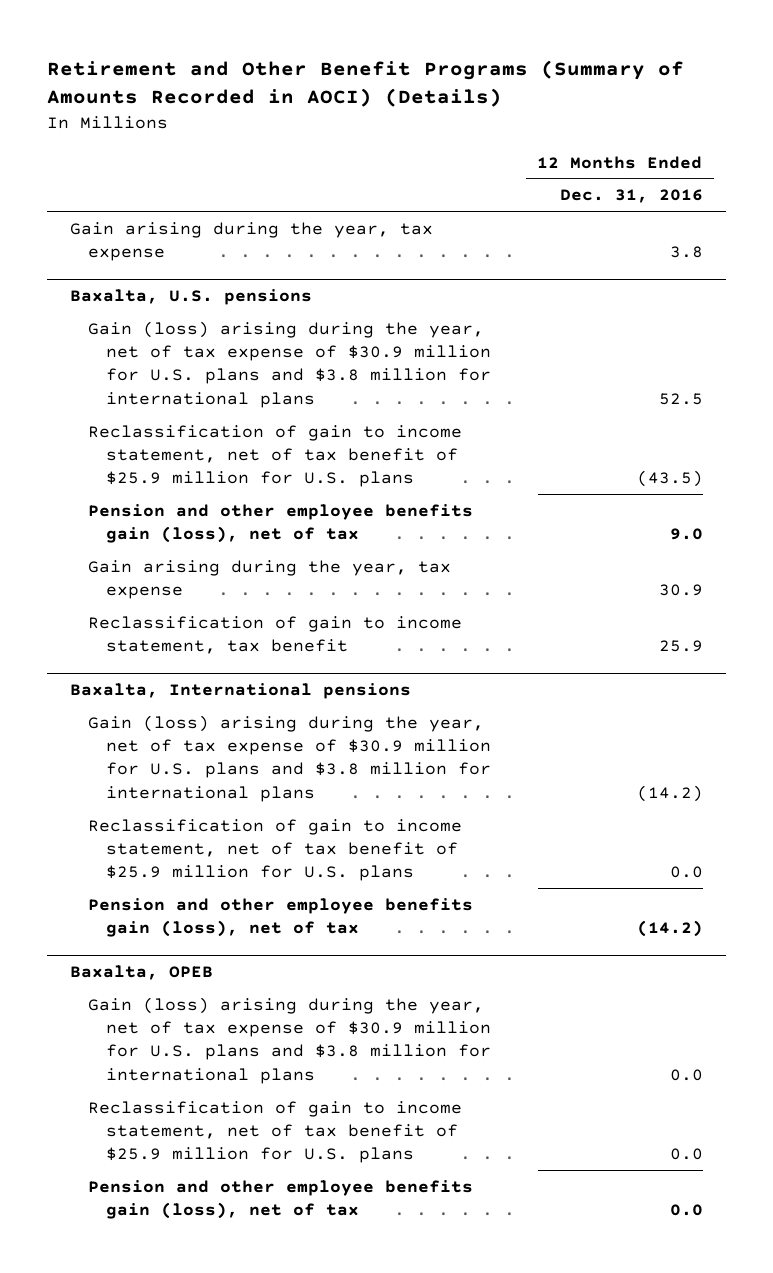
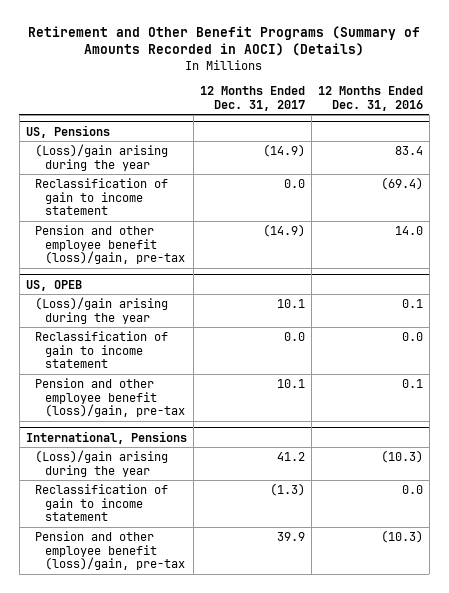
- | 12 Months Ended Dec. 31, 2016
+ | 12 Months Ended Dec. 31, 2017 | 12 Months Ended Dec. 31, 2016
- Gain arising during the year, tax expense | 3.8
- Baxalta, U.S. pensions
- Gain (loss) arising during the year, net of tax expense of $30.9 million for U.S. plans and $3.8 million for international plans | 52.5
- Reclassification of gain to income statement, net of tax benefit of $25.9 million for U.S. plans | (43.5)
- Pension and other employee benefits gain (loss), net of tax | 9.0
- Gain arising during the year, tax expense | 30.9
- Reclassification of gain to income statement, tax benefit | 25.9
- Baxalta, International pensions
- Gain (loss) arising during the year, net of tax expense of $30.9 million for U.S. plans and $3.8 million for international plans | (14.2)
- Reclassification of gain to income statement, net of tax benefit of $25.9 million for U.S. plans | 0.0
- Pension and other employee benefits gain (loss), net of tax | (14.2)
- Baxalta, OPEB
- Gain (loss) arising during the year, net of tax expense of $30.9 million for U.S. plans and $3.8 million for international plans | 0.0
- Reclassification of gain to income statement, net of tax benefit of $25.9 million for U.S. plans | 0.0
- Pension and other employee benefits gain (loss), net of tax | 0.0
+ US, Pensions
+ (Loss)/gain arising during the year | (14.9) | 83.4
+ Reclassification of gain to income statement | 0.0 | (69.4)
+ Pension and other employee benefit (loss)/gain, pre-tax | (14.9) | 14.0
+ US, OPEB
+ (Loss)/gain arising during the year | 10.1 | 0.1
+ Reclassification of gain to income statement | 0.0 | 0.0
+ Pension and other employee benefit (loss)/gain, pre-tax | 10.1 | 0.1
+ International, Pensions
+ (Loss)/gain arising during the year | 41.2 | (10.3)
+ Reclassification of gain to income statement | (1.3) | 0.0
+ Pension and other employee benefit (loss)/gain, pre-tax | 39.9 | (10.3)

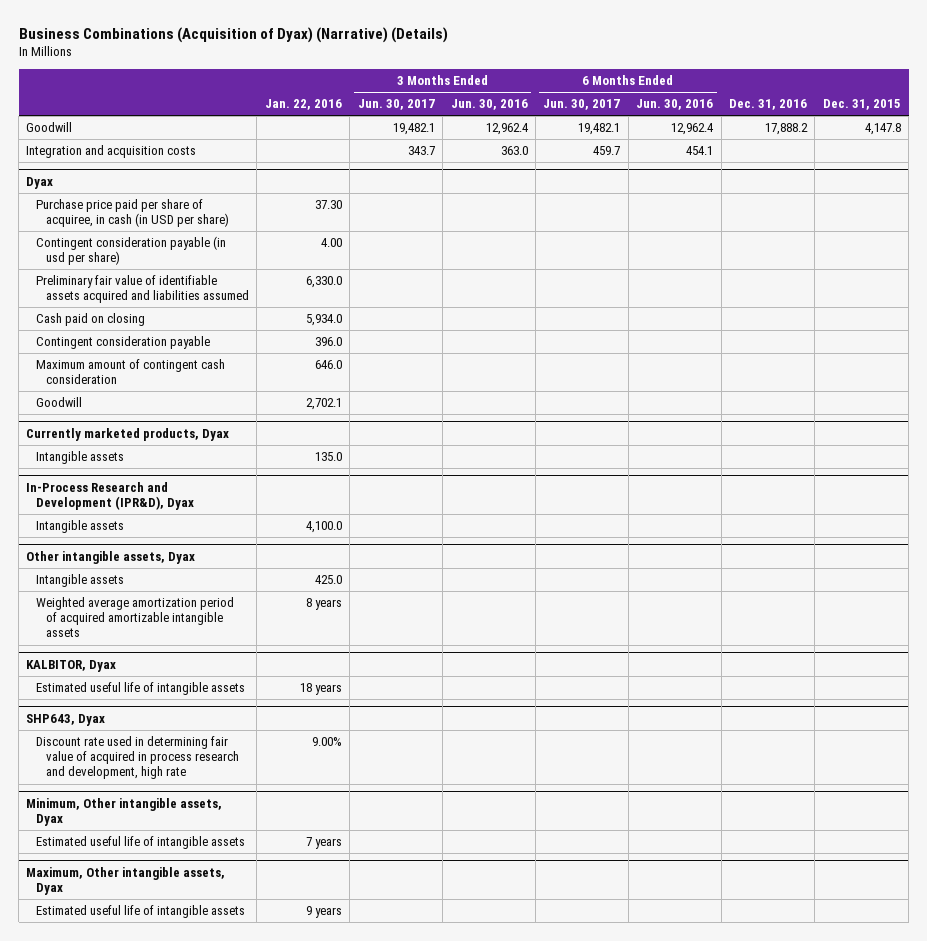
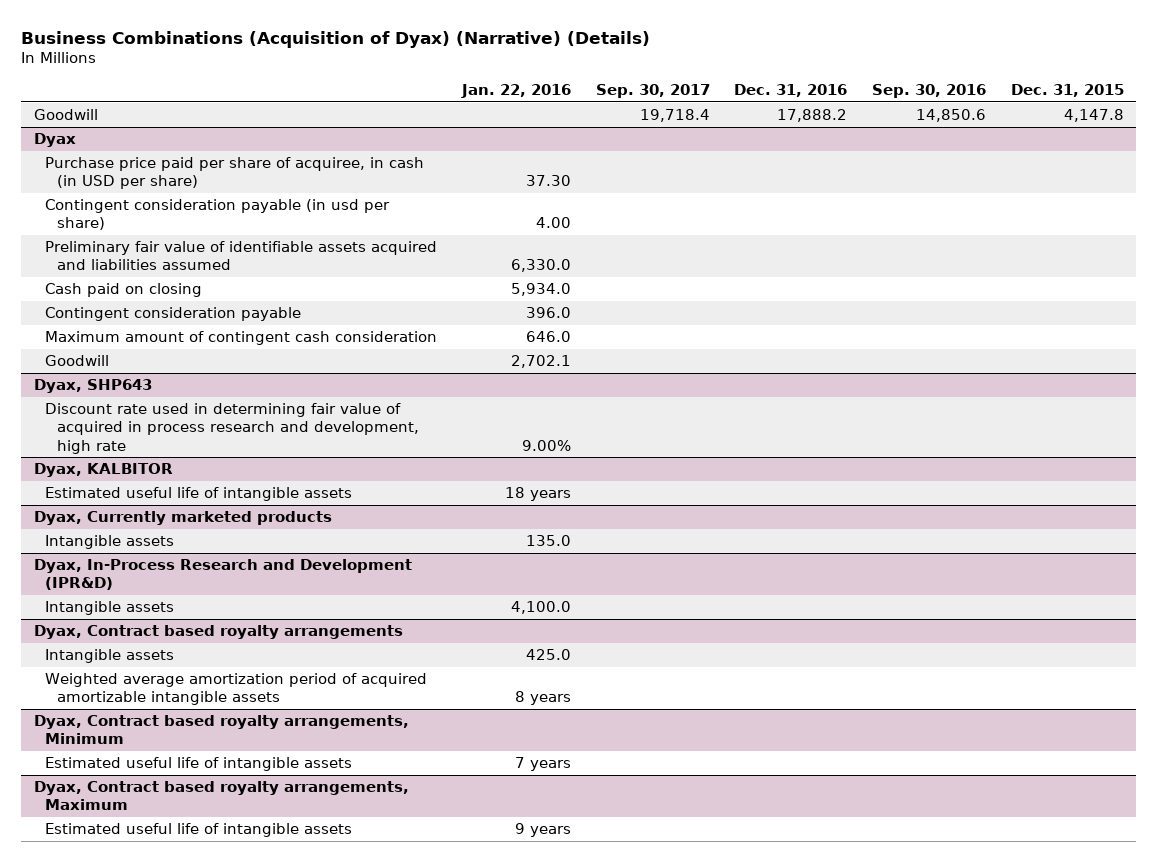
- | Jan. 22, 2016 | 3 Months Ended Jun. 30, 2017 | 3 Months Ended Jun. 30, 2016 | 6 Months Ended Jun. 30, 2017 | 6 Months Ended Jun. 30, 2016 | Dec. 31, 2016 | Dec. 31, 2015
+ | Jan. 22, 2016 | Sep. 30, 2017 | Dec. 31, 2016 | Sep. 30, 2016 | Dec. 31, 2015
- Integration and acquisition costs | | 343.7 | 363.0 | 459.7 | 454.1 | |
- Currently marketed products, Dyax
+ Dyax, SHP643
+ Discount rate used in determining fair value of acquired in process research and development, high rate | 9.00% | | | |
+ Dyax, KALBITOR
+ Estimated useful life of intangible assets | 18 years | | | |
+ Dyax, Currently marketed products
- In-Process Research and Development (IPR&D), Dyax
+ Dyax, In-Process Research and Development (IPR&D)
- Other intangible assets, Dyax
+ Dyax, Contract based royalty arrangements
- KALBITOR, Dyax
- Estimated useful life of intangible assets | 18 years | | | | | |
- SHP643, Dyax
- Discount rate used in determining fair value of acquired in process research and development, high rate | 9.00% | | | | | |
- Minimum, Other intangible assets, Dyax
+ Dyax, Contract based royalty arrangements, Minimum
- Maximum, Other intangible assets, Dyax
+ Dyax, Contract based royalty arrangements, Maximum

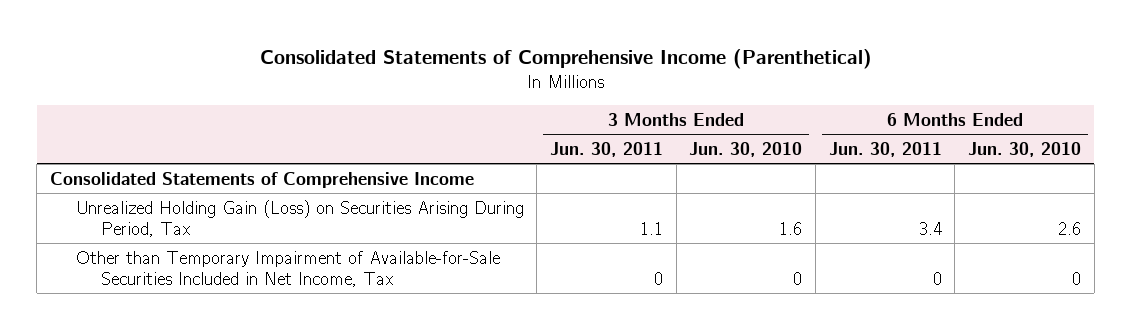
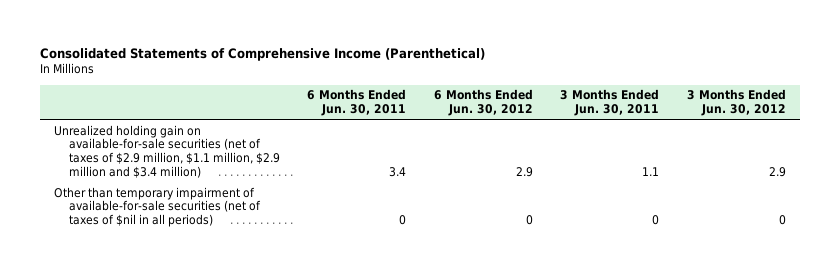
- | 3 Months Ended Jun. 30, 2011 | 3 Months Ended Jun. 30, 2010 | 6 Months Ended Jun. 30, 2011 | 6 Months Ended Jun. 30, 2010
+ | 6 Months Ended Jun. 30, 2011 | 6 Months Ended Jun. 30, 2012 | 3 Months Ended Jun. 30, 2011 | 3 Months Ended Jun. 30, 2012
- Consolidated Statements of Comprehensive Income
- Unrealized Holding Gain (Loss) on Securities Arising During Period, Tax | 1.1 | 1.6 | 3.4 | 2.6
- Other than Temporary Impairment of Available-for-Sale Securities Included in Net Income, Tax | 0 | 0 | 0 | 0
+ Unrealized holding gain on available-for-sale securities (net of taxes of $2.9 million, $1.1 million, $2.9 million and $3.4 million) | 3.4 | 2.9 | 1.1 | 2.9
+ Other than temporary impairment of available-for-sale securities (net of taxes of $nil in all periods) | 0 | 0 | 0 | 0

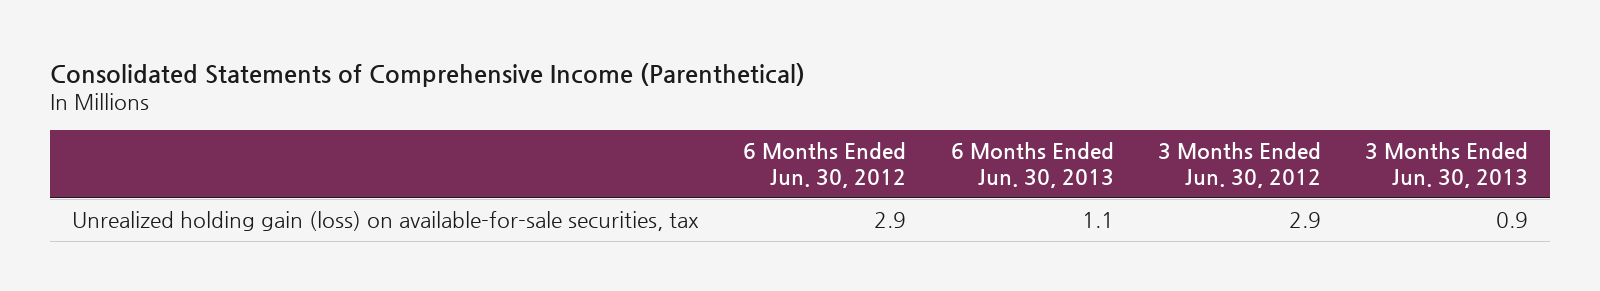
- | 6 Months Ended Jun. 30, 2011 | 6 Months Ended Jun. 30, 2012 | 3 Months Ended Jun. 30, 2011 | 3 Months Ended Jun. 30, 2012
+ | 6 Months Ended Jun. 30, 2012 | 6 Months Ended Jun. 30, 2013 | 3 Months Ended Jun. 30, 2012 | 3 Months Ended Jun. 30, 2013
- Unrealized holding gain on available-for-sale securities (net of taxes of $2.9 million, $1.1 million, $2.9 million and $3.4 million) | 3.4 | 2.9 | 1.1 | 2.9
- Other than temporary impairment of available-for-sale securities (net of taxes of $nil in all periods) | 0 | 0 | 0 | 0
+ Unrealized holding gain (loss) on available-for-sale securities, tax | 2.9 | 1.1 | 2.9 | 0.9

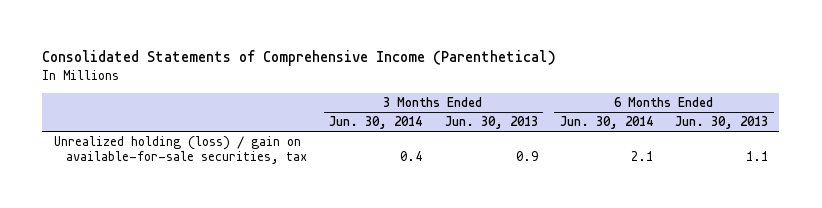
- | 6 Months Ended Jun. 30, 2012 | 6 Months Ended Jun. 30, 2013 | 3 Months Ended Jun. 30, 2012 | 3 Months Ended Jun. 30, 2013
+ | 3 Months Ended Jun. 30, 2014 | 3 Months Ended Jun. 30, 2013 | 6 Months Ended Jun. 30, 2014 | 6 Months Ended Jun. 30, 2013
- Unrealized holding gain (loss) on available-for-sale securities, tax | 2.9 | 1.1 | 2.9 | 0.9
+ Unrealized holding (loss) / gain on available-for-sale securities, tax | 0.4 | 0.9 | 2.1 | 1.1

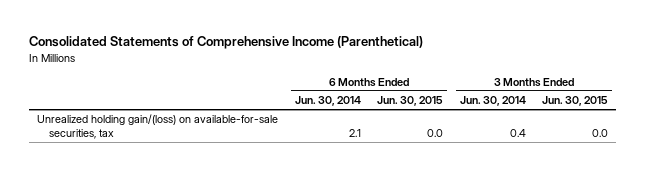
- | 3 Months Ended Jun. 30, 2014 | 3 Months Ended Jun. 30, 2013 | 6 Months Ended Jun. 30, 2014 | 6 Months Ended Jun. 30, 2013
+ | 6 Months Ended Jun. 30, 2014 | 6 Months Ended Jun. 30, 2015 | 3 Months Ended Jun. 30, 2014 | 3 Months Ended Jun. 30, 2015
- Unrealized holding (loss) / gain on available-for-sale securities, tax | 0.4 | 0.9 | 2.1 | 1.1
+ Unrealized holding gain/(loss) on available-for-sale securities, tax | 2.1 | 0.0 | 0.4 | 0.0

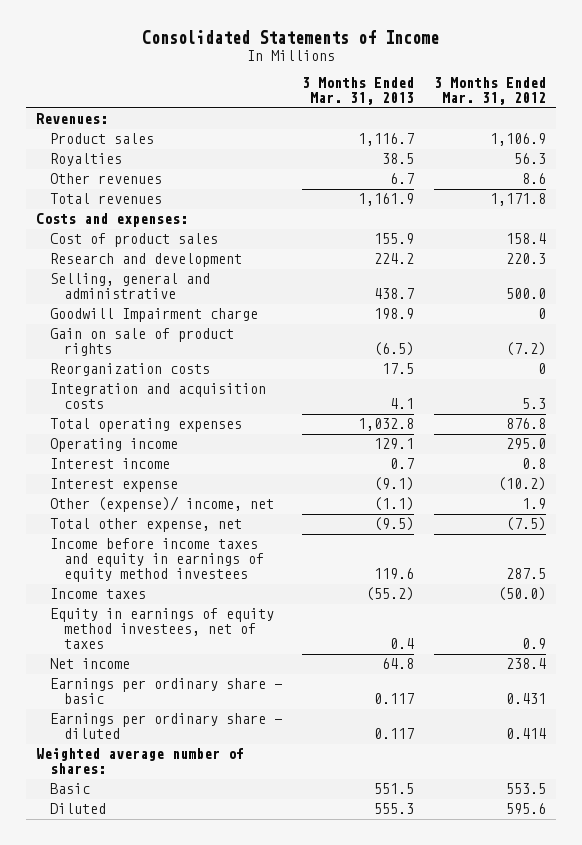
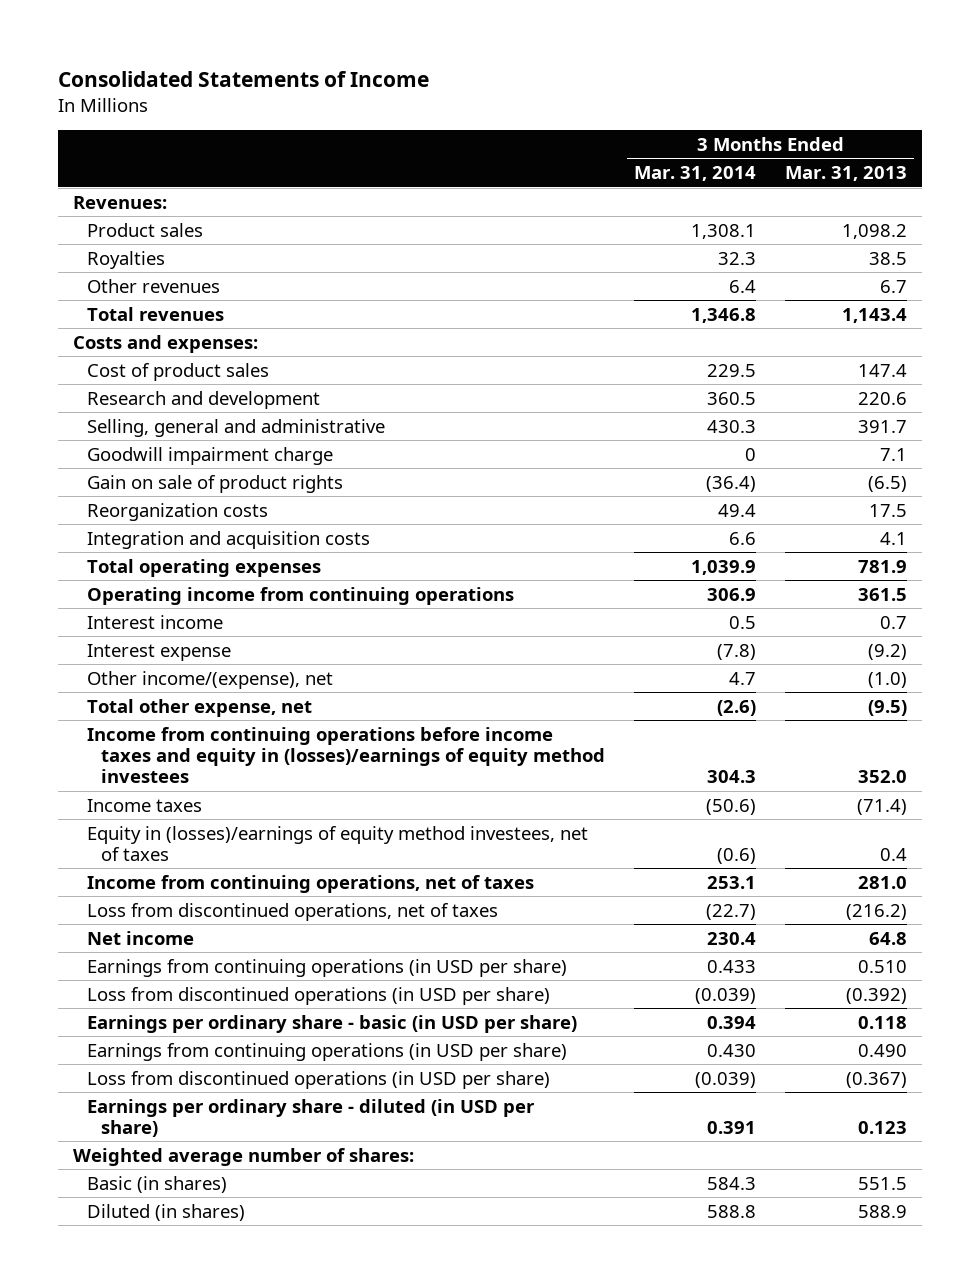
- | 3 Months Ended Mar. 31, 2013 | 3 Months Ended Mar. 31, 2012
+ | 3 Months Ended Mar. 31, 2014 | 3 Months Ended Mar. 31, 2013
- Product sales | 1,116.7 | 1,106.9
+ Product sales | 1,308.1 | 1,098.2
- Total revenues | 1,161.9 | 1,171.8
+ Total revenues | 1,346.8 | 1,143.4
- Cost of product sales | 155.9 | 158.4
- Research and development | 224.2 | 220.3
- Selling, general and administrative | 438.7 | 500.0
- Goodwill Impairment charge | 198.9 | 0
+ Cost of product sales | 229.5 | 147.4
+ Research and development | 360.5 | 220.6
+ Selling, general and administrative | 430.3 | 391.7
+ Goodwill impairment charge | 0 | 7.1
- Total operating expenses | 1,032.8 | 876.8
- Operating income | 129.1 | 295.0
+ Total operating expenses | 1,039.9 | 781.9
+ Operating income from continuing operations | 306.9 | 361.5
- Interest expense | (9.1) | (10.2)
- Other (expense)/ income, net | (1.1) | 1.9
+ Interest expense | (7.8) | (9.2)
+ Other income/(expense), net | 4.7 | (1.0)
- Income before income taxes and equity in earnings of equity method investees | 119.6 | 287.5
- Income taxes | (55.2) | (50.0)
- Equity in earnings of equity method investees, net of taxes | 0.4 | 0.9
+ Income from continuing operations before income taxes and equity in (losses)/earnings of equity method investees | 304.3 | 352.0
+ Income taxes | (50.6) | (71.4)
+ Equity in (losses)/earnings of equity method investees, net of taxes | (0.6) | 0.4
+ Income from continuing operations, net of taxes | 253.1 | 281.0
+ Loss from discontinued operations, net of taxes | (22.7) | (216.2)
- Earnings per ordinary share - basic | 0.117 | 0.431
- Earnings per ordinary share - diluted | 0.117 | 0.414
+ Earnings from continuing operations (in USD per share) | 0.433 | 0.510
+ Loss from discontinued operations (in USD per share) | (0.039) | (0.392)
+ Earnings per ordinary share - basic (in USD per share) | 0.394 | 0.118
+ Earnings from continuing operations (in USD per share) | 0.430 | 0.490
+ Loss from discontinued operations (in USD per share) | (0.039) | (0.367)
+ Earnings per ordinary share - diluted (in USD per share) | 0.391 | 0.123
- Basic | 551.5 | 553.5
- Diluted | 555.3 | 595.6
+ Basic (in shares) | 584.3 | 551.5
+ Diluted (in shares) | 588.8 | 588.9

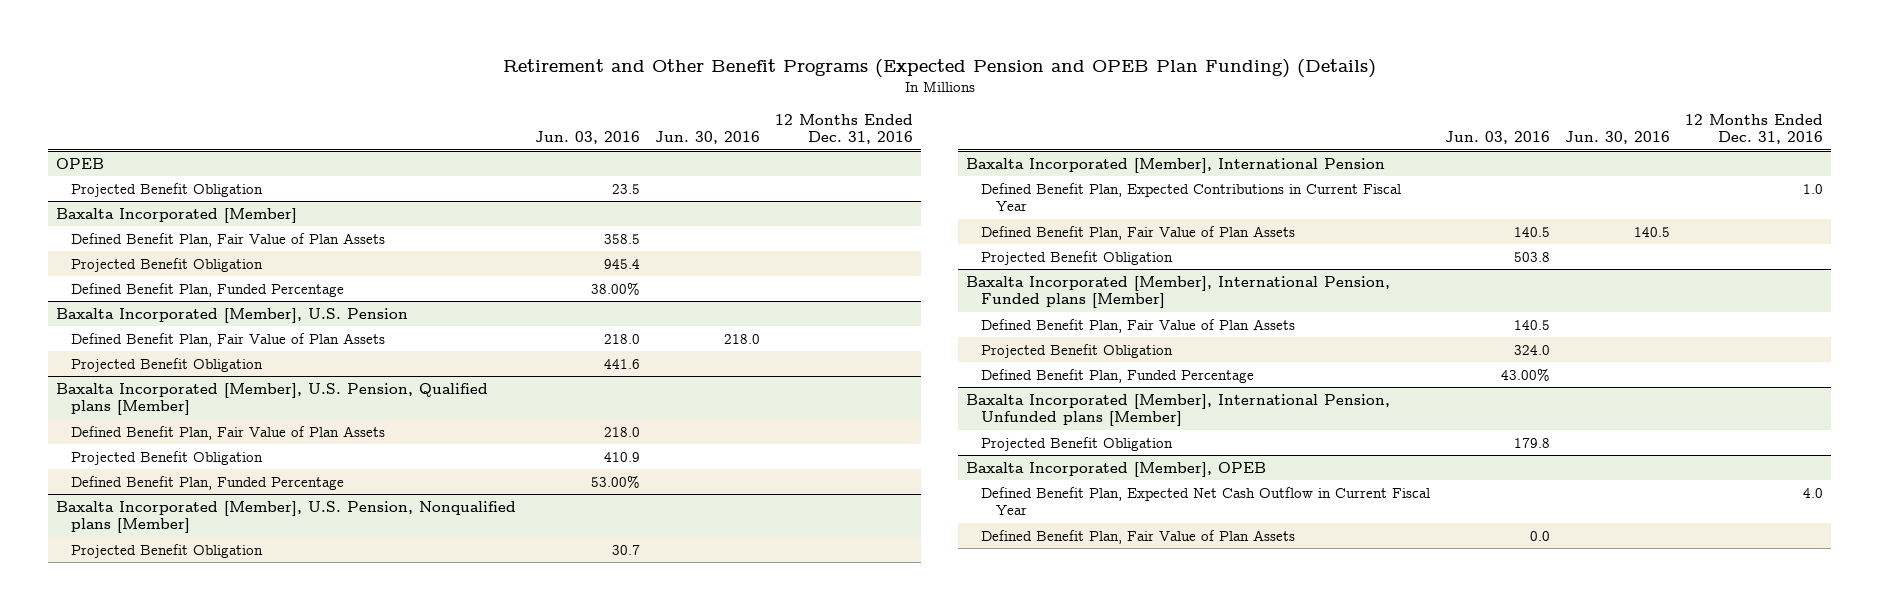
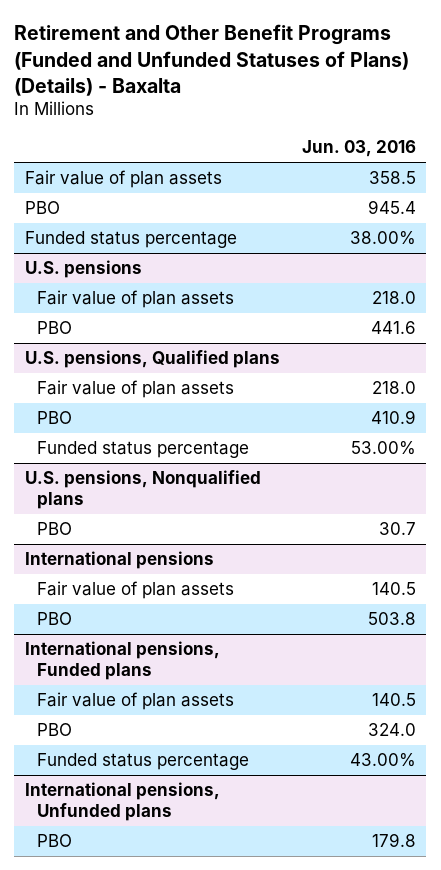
- Retirement and Other Benefit Programs (Expected Pension and OPEB Plan Funding) (Details)
+ Retirement and Other Benefit Programs (Funded and Unfunded Statuses of Plans) (Details) - Baxalta
- | Jun. 03, 2016 | Jun. 30, 2016 | 12 Months Ended Dec. 31, 2016
+ | Jun. 03, 2016
- OPEB
- Projected Benefit Obligation | 23.5 | |
- Baxalta Incorporated [Member]
- Defined Benefit Plan, Fair Value of Plan Assets | 358.5 | |
- Projected Benefit Obligation | 945.4 | |
- Defined Benefit Plan, Funded Percentage | 38.00% | |
- Baxalta Incorporated [Member], U.S. Pension
- Defined Benefit Plan, Fair Value of Plan Assets | 218.0 | 218.0 |
- Projected Benefit Obligation | 441.6 | |
- Baxalta Incorporated [Member], U.S. Pension, Qualified plans [Member]
- Defined Benefit Plan, Fair Value of Plan Assets | 218.0 | |
- Projected Benefit Obligation | 410.9 | |
- Defined Benefit Plan, Funded Percentage | 53.00% | |
- Baxalta Incorporated [Member], U.S. Pension, Nonqualified plans [Member]
- Projected Benefit Obligation | 30.7 | |
- Baxalta Incorporated [Member], International Pension
- Defined Benefit Plan, Expected Contributions in Current Fiscal Year | | | 1.0
- Defined Benefit Plan, Fair Value of Plan Assets | 140.5 | 140.5 |
- Projected Benefit Obligation | 503.8 | |
- Baxalta Incorporated [Member], International Pension, Funded plans [Member]
- Defined Benefit Plan, Fair Value of Plan Assets | 140.5 | |
- Projected Benefit Obligation | 324.0 | |
- Defined Benefit Plan, Funded Percentage | 43.00% | |
- Baxalta Incorporated [Member], International Pension, Unfunded plans [Member]
- Projected Benefit Obligation | 179.8 | |
- Baxalta Incorporated [Member], OPEB
- Defined Benefit Plan, Expected Net Cash Outflow in Current Fiscal Year | | | 4.0
- Defined Benefit Plan, Fair Value of Plan Assets | 0.0 | |
+ Fair value of plan assets | 358.5
+ PBO | 945.4
+ Funded status percentage | 38.00%
+ U.S. pensions
+ Fair value of plan assets | 218.0
+ PBO | 441.6
+ U.S. pensions, Qualified plans
+ Fair value of plan assets | 218.0
+ PBO | 410.9
+ Funded status percentage | 53.00%
+ U.S. pensions, Nonqualified plans
+ PBO | 30.7
+ International pensions
+ Fair value of plan assets | 140.5
+ PBO | 503.8
+ International pensions, Funded plans
+ Fair value of plan assets | 140.5
+ PBO | 324.0
+ Funded status percentage | 43.00%
+ International pensions, Unfunded plans
+ PBO | 179.8

